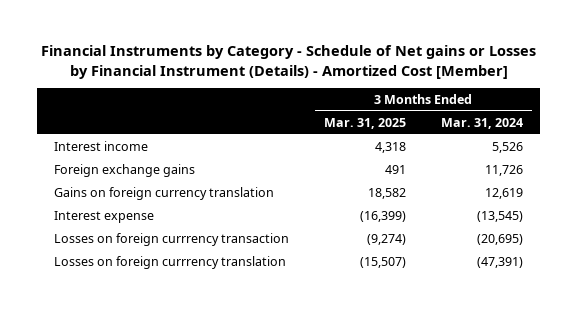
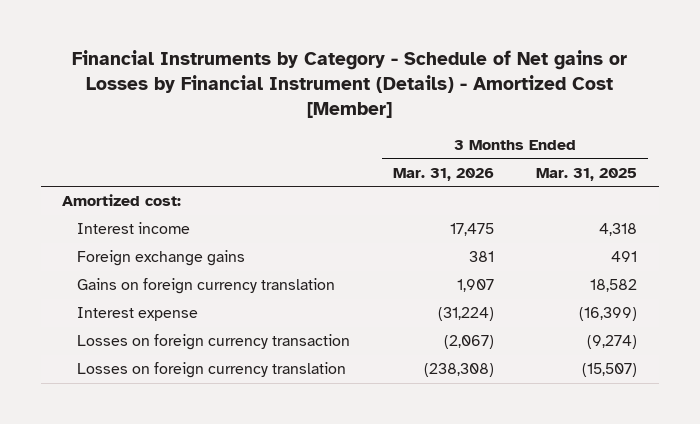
- | 3 Months Ended Mar. 31, 2025 | 3 Months Ended Mar. 31, 2024
+ | 3 Months Ended Mar. 31, 2026 | 3 Months Ended Mar. 31, 2025
+ Amortized cost:
- Losses on foreign currrency transaction | (9,274) | (20,695)
- Losses on foreign currrency translation | (15,507) | (47,391)
+ Losses on foreign currency transaction | (2,067) | (9,274)
+ Losses on foreign currency translation | (238,308) | (15,507)

